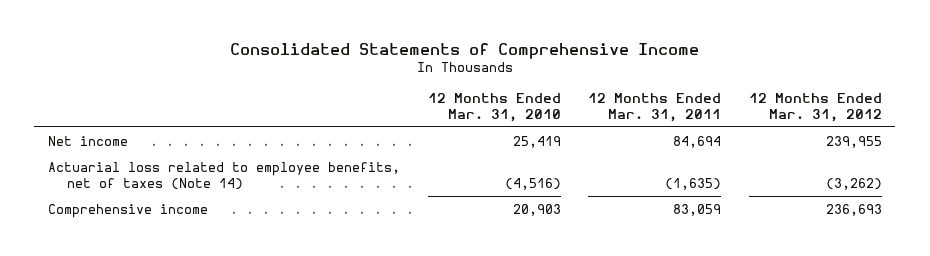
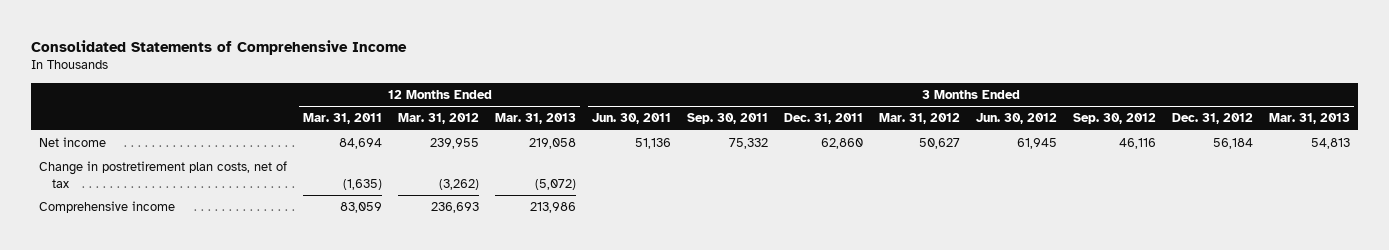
- | 12 Months Ended Mar. 31, 2010 | 12 Months Ended Mar. 31, 2011 | 12 Months Ended Mar. 31, 2012
+ | 12 Months Ended Mar. 31, 2011 | 12 Months Ended Mar. 31, 2012 | 12 Months Ended Mar. 31, 2013 | 3 Months Ended Jun. 30, 2011 | 3 Months Ended Sep. 30, 2011 | 3 Months Ended Dec. 31, 2011 | 3 Months Ended Mar. 31, 2012 | 3 Months Ended Jun. 30, 2012 | 3 Months Ended Sep. 30, 2012 | 3 Months Ended Dec. 31, 2012 | 3 Months Ended Mar. 31, 2013
- Actuarial loss related to employee benefits, net of taxes (Note 14) | (4,516) | (1,635) | (3,262)
+ Change in postretirement plan costs, net of tax | (1,635) | (3,262) | (5,072) | | | | | | | |

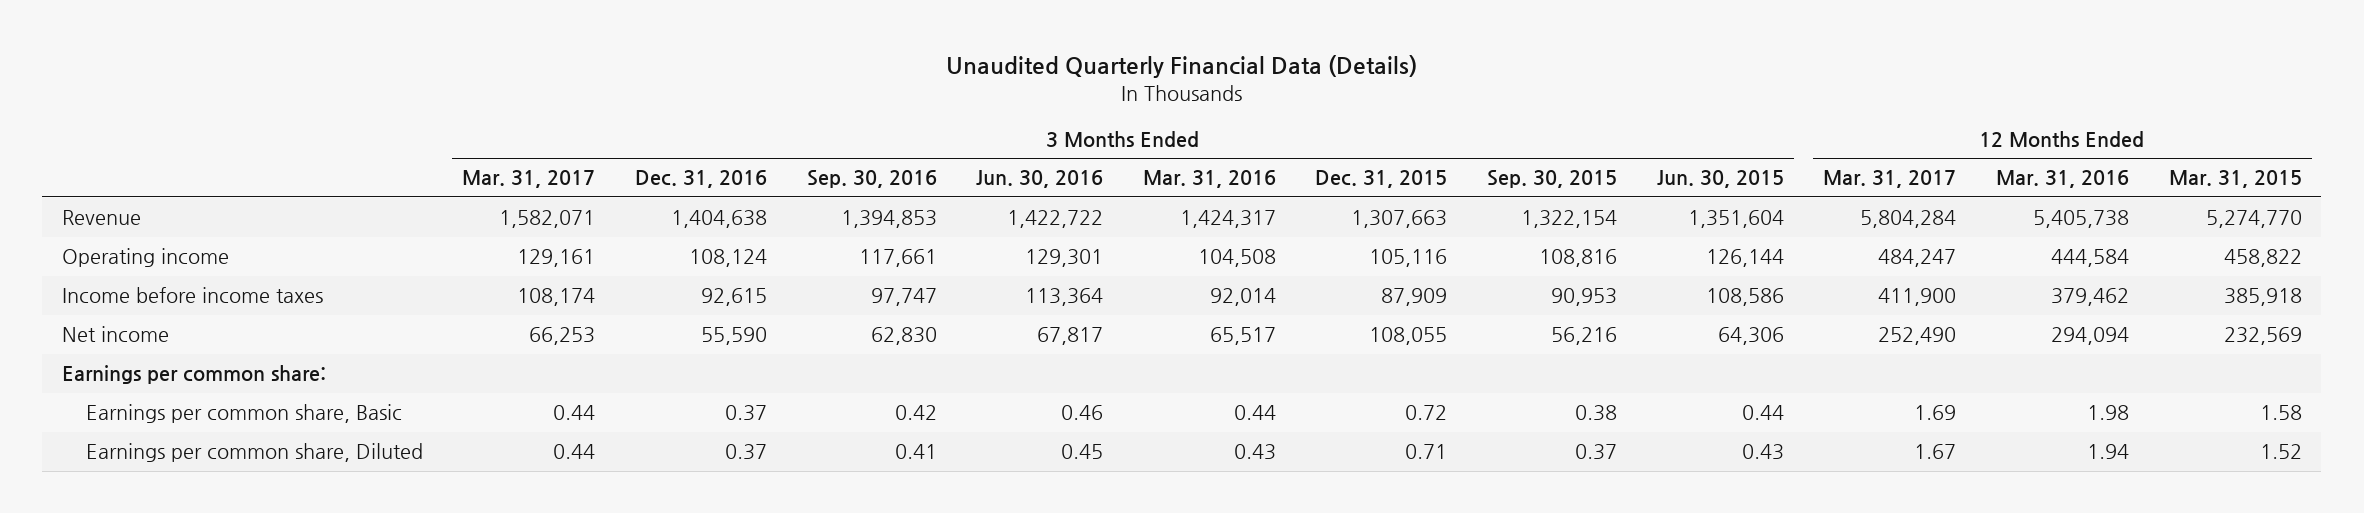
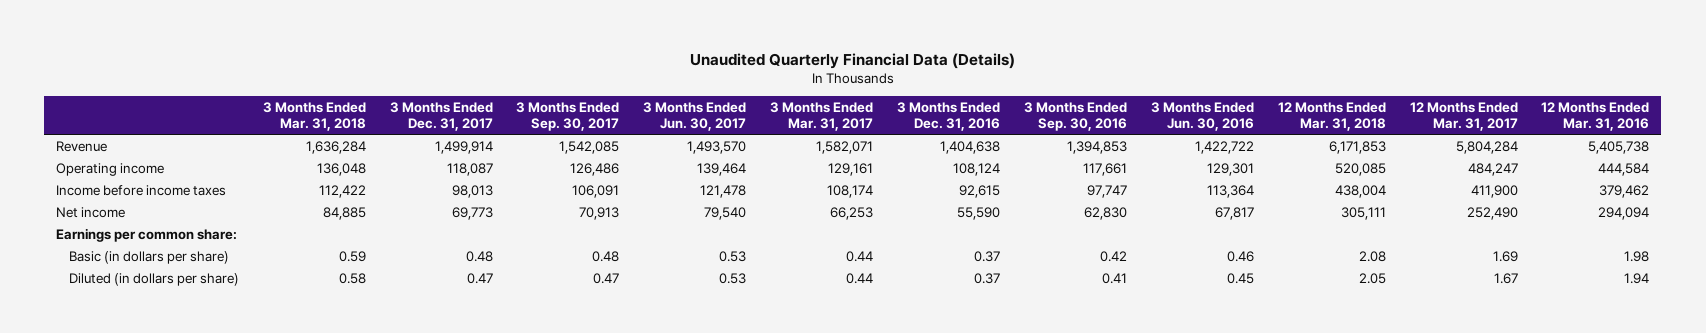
- | 3 Months Ended Mar. 31, 2017 | 3 Months Ended Dec. 31, 2016 | 3 Months Ended Sep. 30, 2016 | 3 Months Ended Jun. 30, 2016 | 3 Months Ended Mar. 31, 2016 | 3 Months Ended Dec. 31, 2015 | 3 Months Ended Sep. 30, 2015 | 3 Months Ended Jun. 30, 2015 | 12 Months Ended Mar. 31, 2017 | 12 Months Ended Mar. 31, 2016 | 12 Months Ended Mar. 31, 2015
+ | 3 Months Ended Mar. 31, 2018 | 3 Months Ended Dec. 31, 2017 | 3 Months Ended Sep. 30, 2017 | 3 Months Ended Jun. 30, 2017 | 3 Months Ended Mar. 31, 2017 | 3 Months Ended Dec. 31, 2016 | 3 Months Ended Sep. 30, 2016 | 3 Months Ended Jun. 30, 2016 | 12 Months Ended Mar. 31, 2018 | 12 Months Ended Mar. 31, 2017 | 12 Months Ended Mar. 31, 2016
- Earnings per common share, Basic | 0.44 | 0.37 | 0.42 | 0.46 | 0.44 | 0.72 | 0.38 | 0.44 | 1.69 | 1.98 | 1.58
- Earnings per common share, Diluted | 0.44 | 0.37 | 0.41 | 0.45 | 0.43 | 0.71 | 0.37 | 0.43 | 1.67 | 1.94 | 1.52
+ Basic (in dollars per share) | 0.59 | 0.48 | 0.48 | 0.53 | 0.44 | 0.37 | 0.42 | 0.46 | 2.08 | 1.69 | 1.98
+ Diluted (in dollars per share) | 0.58 | 0.47 | 0.47 | 0.53 | 0.44 | 0.37 | 0.41 | 0.45 | 2.05 | 1.67 | 1.94

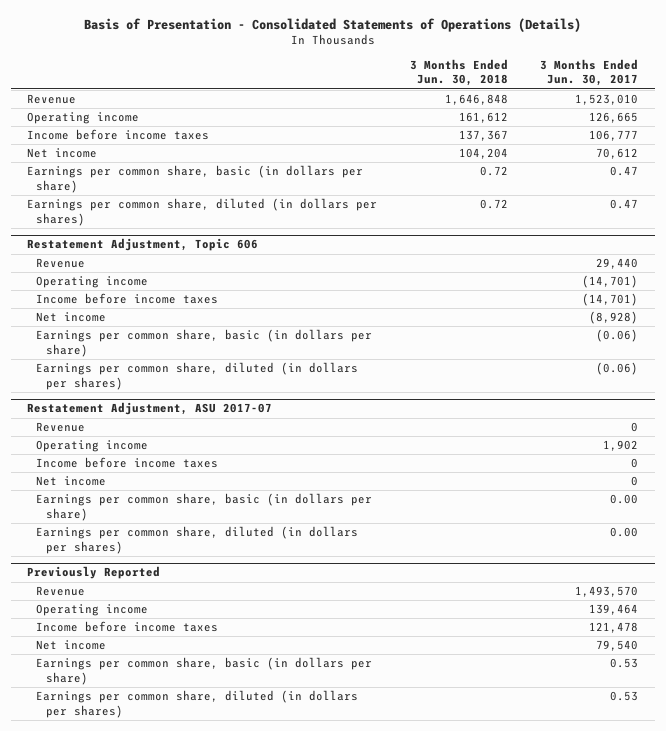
- Unaudited Quarterly Financial Data (Details)
+ Basis of Presentation - Consolidated Statements of Operations (Details)
- | 3 Months Ended Mar. 31, 2018 | 3 Months Ended Dec. 31, 2017 | 3 Months Ended Sep. 30, 2017 | 3 Months Ended Jun. 30, 2017 | 3 Months Ended Mar. 31, 2017 | 3 Months Ended Dec. 31, 2016 | 3 Months Ended Sep. 30, 2016 | 3 Months Ended Jun. 30, 2016 | 12 Months Ended Mar. 31, 2018 | 12 Months Ended Mar. 31, 2017 | 12 Months Ended Mar. 31, 2016
+ | 3 Months Ended Jun. 30, 2018 | 3 Months Ended Jun. 30, 2017
+ Revenue | 1,646,848 | 1,523,010
+ Operating income | 161,612 | 126,665
+ Income before income taxes | 137,367 | 106,777
+ Net income | 104,204 | 70,612
+ Earnings per common share, basic (in dollars per share) | 0.72 | 0.47
+ Earnings per common share, diluted (in dollars per shares) | 0.72 | 0.47
+ Restatement Adjustment, Topic 606
+ Revenue | | 29,440
+ Operating income | | (14,701)
+ Income before income taxes | | (14,701)
+ Net income | | (8,928)
+ Earnings per common share, basic (in dollars per share) | | (0.06)
+ Earnings per common share, diluted (in dollars per shares) | | (0.06)
+ Restatement Adjustment, ASU 2017-07
+ Revenue | | 0
+ Operating income | | 1,902
+ Income before income taxes | | 0
+ Net income | | 0
+ Earnings per common share, basic (in dollars per share) | | 0.00
+ Earnings per common share, diluted (in dollars per shares) | | 0.00
+ Previously Reported
- Earnings per common share:
- Basic (in dollars per share) | 0.59 | 0.48 | 0.48 | 0.53 | 0.44 | 0.37 | 0.42 | 0.46 | 2.08 | 1.69 | 1.98
- Diluted (in dollars per share) | 0.58 | 0.47 | 0.47 | 0.53 | 0.44 | 0.37 | 0.41 | 0.45 | 2.05 | 1.67 | 1.94
+ Earnings per common share, basic (in dollars per share) | | 0.53
+ Earnings per common share, diluted (in dollars per shares) | | 0.53

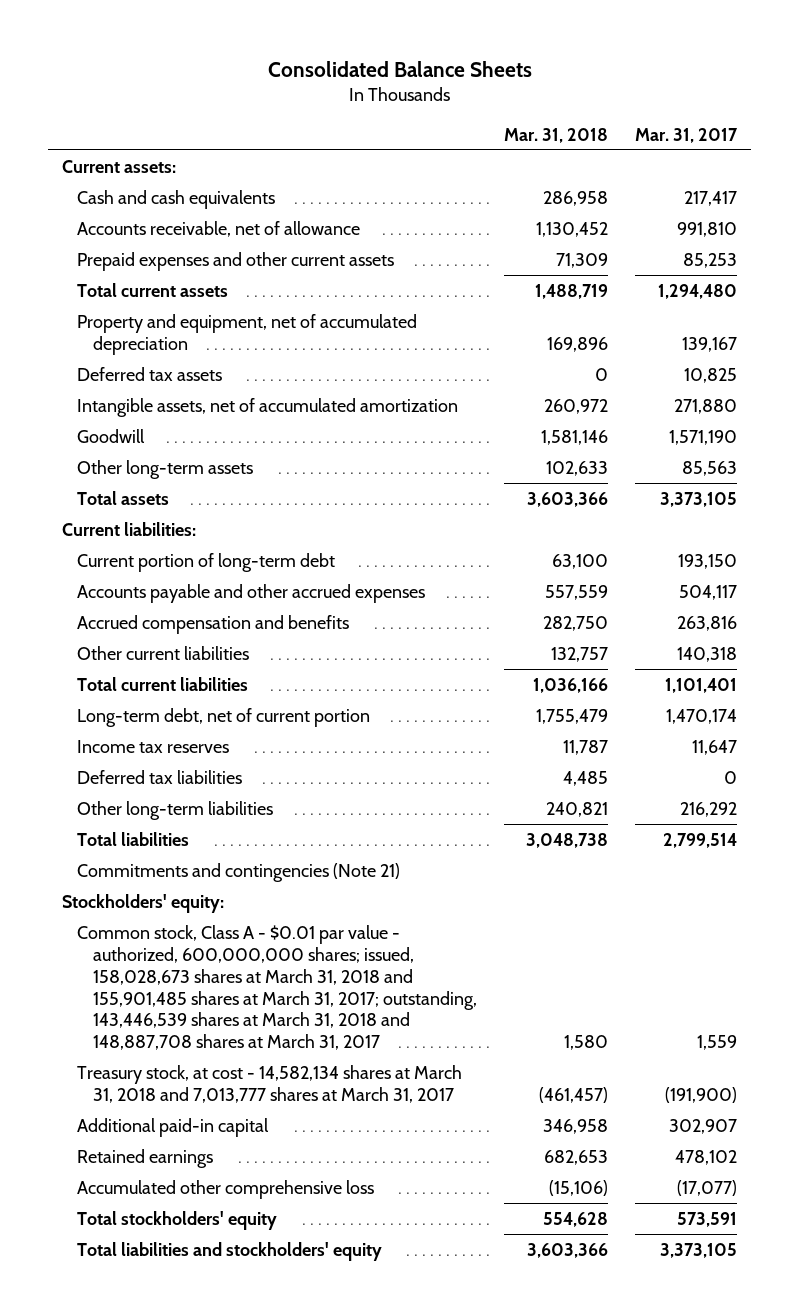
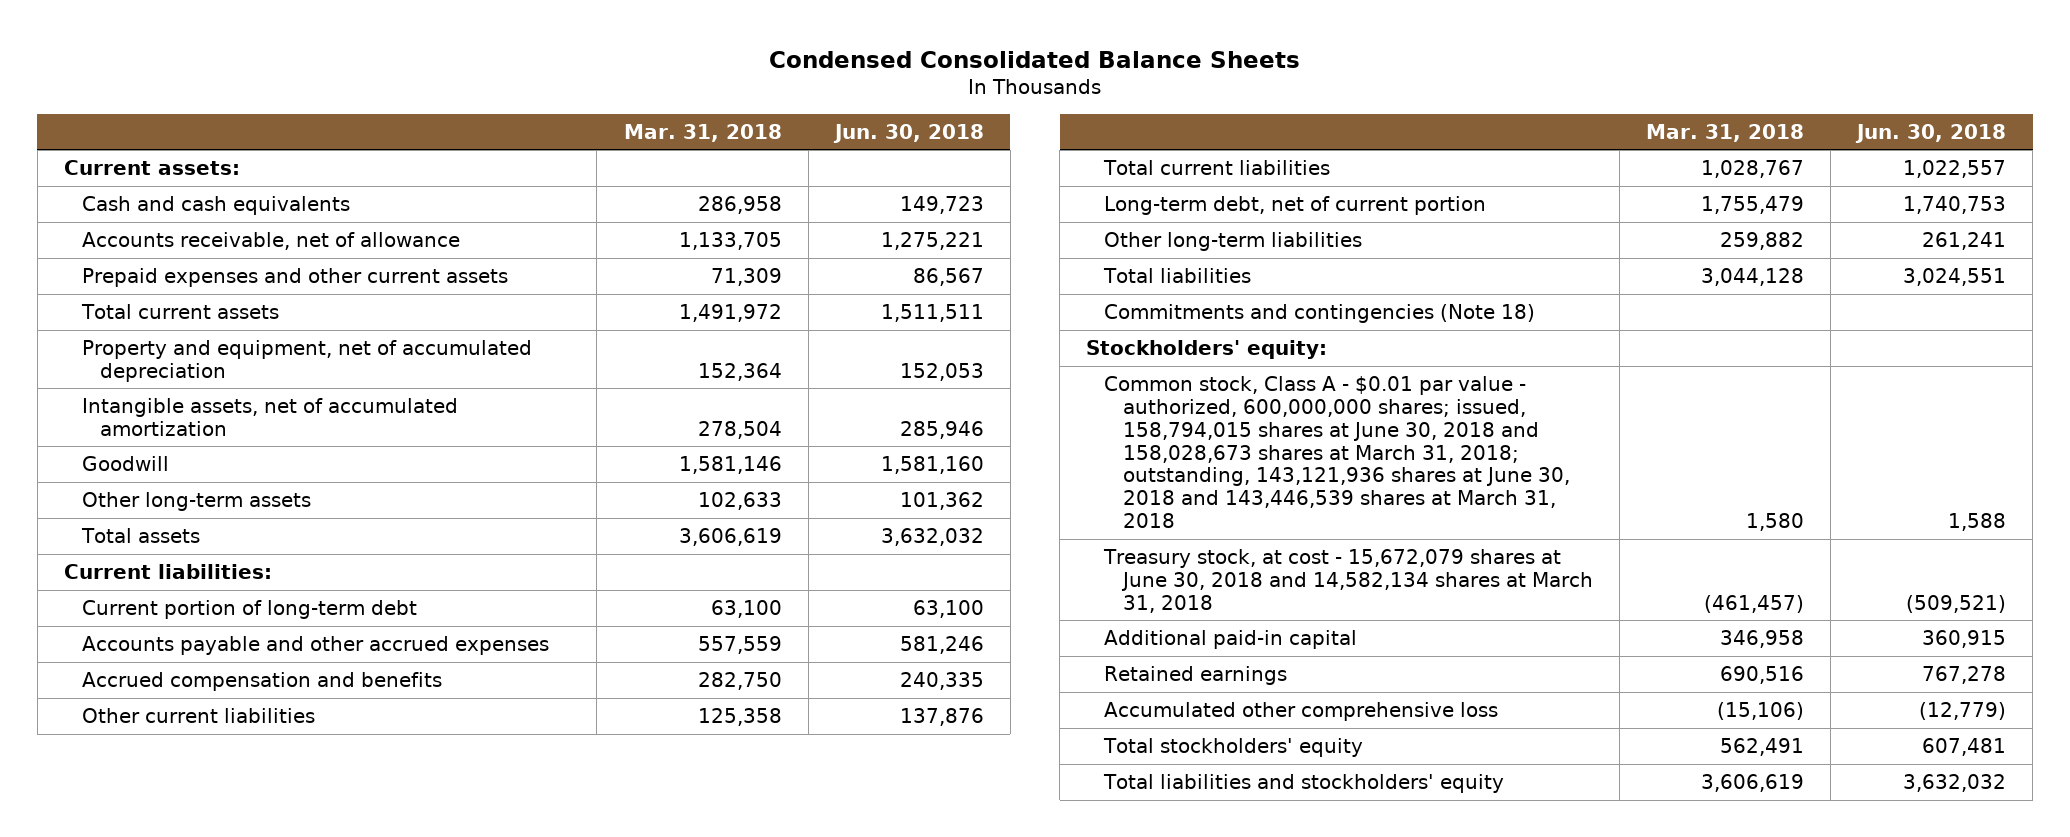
- Consolidated Balance Sheets
+ Condensed Consolidated Balance Sheets
- | Mar. 31, 2018 | Mar. 31, 2017
+ | Mar. 31, 2018 | Jun. 30, 2018
- Accounts receivable, net of allowance | 1,130,452 | 991,810
+ Accounts receivable, net of allowance | 1,133,705 | 1,275,221
- Total current assets | 1,488,719 | 1,294,480
- Property and equipment, net of accumulated depreciation | 169,896 | 139,167
- Deferred tax assets | 0 | 10,825
- Intangible assets, net of accumulated amortization | 260,972 | 271,880
+ Total current assets | 1,491,972 | 1,511,511
+ Property and equipment, net of accumulated depreciation | 152,364 | 152,053
+ Intangible assets, net of accumulated amortization | 278,504 | 285,946
- Total assets | 3,603,366 | 3,373,105
+ Total assets | 3,606,619 | 3,632,032
- Other current liabilities | 132,757 | 140,318
- Total current liabilities | 1,036,166 | 1,101,401
+ Other current liabilities | 125,358 | 137,876
+ Total current liabilities | 1,028,767 | 1,022,557
- Income tax reserves | 11,787 | 11,647
- Deferred tax liabilities | 4,485 | 0
- Other long-term liabilities | 240,821 | 216,292
- Total liabilities | 3,048,738 | 2,799,514
- Commitments and contingencies (Note 21)
+ Other long-term liabilities | 259,882 | 261,241
+ Total liabilities | 3,044,128 | 3,024,551
+ Commitments and contingencies (Note 18)
- Common stock, Class A - $0.01 par value - authorized, 600,000,000 shares; issued, 158,028,673 shares at March 31, 2018 and 155,901,485 shares at March 31, 2017; outstanding, 143,446,539 shares at March 31, 2018 and 148,887,708 shares at March 31, 2017 | 1,580 | 1,559
- Treasury stock, at cost - 14,582,134 shares at March 31, 2018 and 7,013,777 shares at March 31, 2017 | (461,457) | (191,900)
+ Common stock, Class A - $0.01 par value - authorized, 600,000,000 shares; issued, 158,794,015 shares at June 30, 2018 and 158,028,673 shares at March 31, 2018; outstanding, 143,121,936 shares at June 30, 2018 and 143,446,539 shares at March 31, 2018 | 1,580 | 1,588
+ Treasury stock, at cost - 15,672,079 shares at June 30, 2018 and 14,582,134 shares at March 31, 2018 | (461,457) | (509,521)
- Retained earnings | 682,653 | 478,102
+ Retained earnings | 690,516 | 767,278
- Total stockholders' equity | 554,628 | 573,591
- Total liabilities and stockholders' equity | 3,603,366 | 3,373,105
+ Total stockholders' equity | 562,491 | 607,481
+ Total liabilities and stockholders' equity | 3,606,619 | 3,632,032

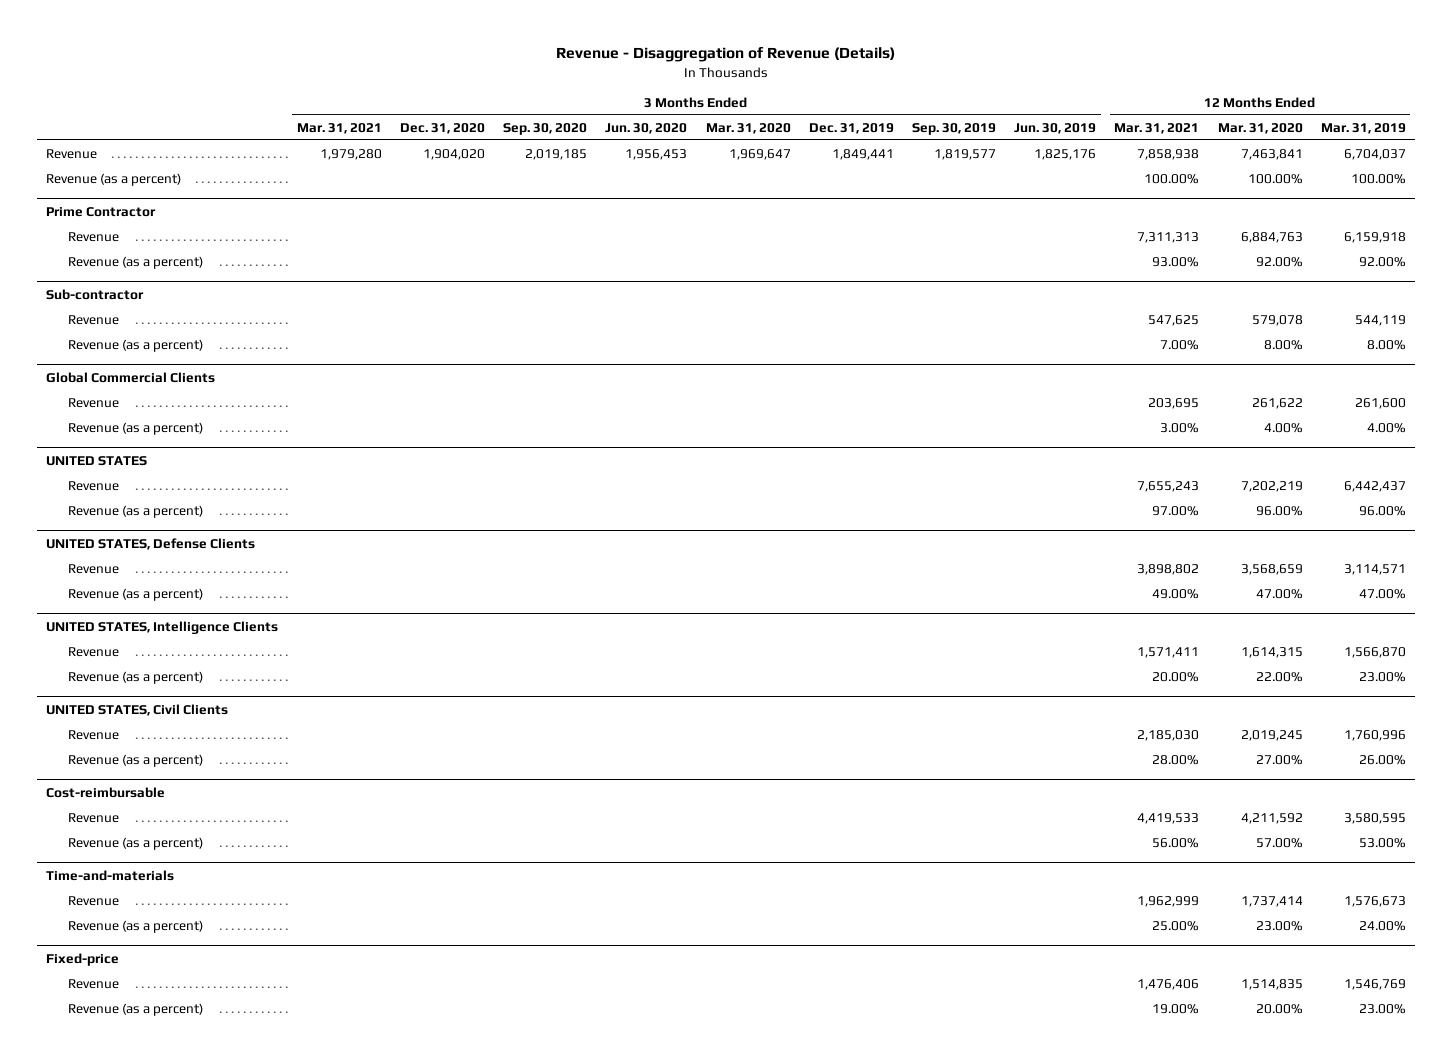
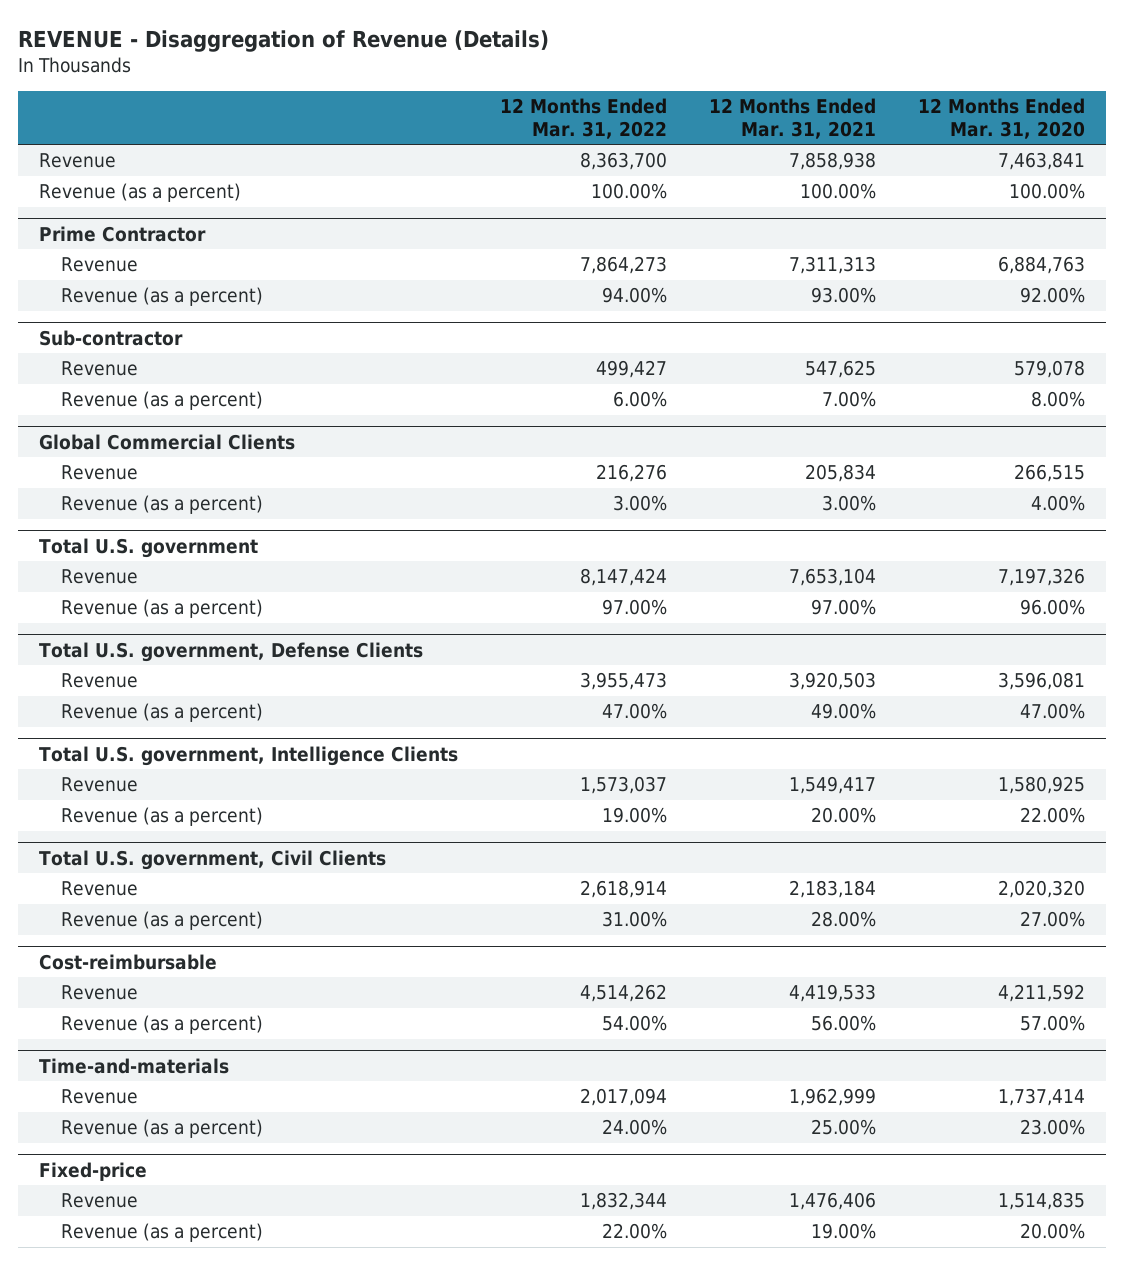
- Revenue - Disaggregation of Revenue (Details)
+ REVENUE - Disaggregation of Revenue (Details)
- | 3 Months Ended Mar. 31, 2021 | 3 Months Ended Dec. 31, 2020 | 3 Months Ended Sep. 30, 2020 | 3 Months Ended Jun. 30, 2020 | 3 Months Ended Mar. 31, 2020 | 3 Months Ended Dec. 31, 2019 | 3 Months Ended Sep. 30, 2019 | 3 Months Ended Jun. 30, 2019 | 12 Months Ended Mar. 31, 2021 | 12 Months Ended Mar. 31, 2020 | 12 Months Ended Mar. 31, 2019
+ | 12 Months Ended Mar. 31, 2022 | 12 Months Ended Mar. 31, 2021 | 12 Months Ended Mar. 31, 2020
@ Global Commercial Clients
- Revenue | | | | | | | | | 203,695 | 261,622 | 261,600
+ Revenue | 216,276 | 205,834 | 266,515
- UNITED STATES
- Revenue | | | | | | | | | 7,655,243 | 7,202,219 | 6,442,437
+ Total U.S. government
+ Revenue | 8,147,424 | 7,653,104 | 7,197,326
- UNITED STATES, Defense Clients
- Revenue | | | | | | | | | 3,898,802 | 3,568,659 | 3,114,571
+ Total U.S. government, Defense Clients
+ Revenue | 3,955,473 | 3,920,503 | 3,596,081
- UNITED STATES, Intelligence Clients
- Revenue | | | | | | | | | 1,571,411 | 1,614,315 | 1,566,870
+ Total U.S. government, Intelligence Clients
+ Revenue | 1,573,037 | 1,549,417 | 1,580,925
- UNITED STATES, Civil Clients
- Revenue | | | | | | | | | 2,185,030 | 2,019,245 | 1,760,996
+ Total U.S. government, Civil Clients
+ Revenue | 2,618,914 | 2,183,184 | 2,020,320

